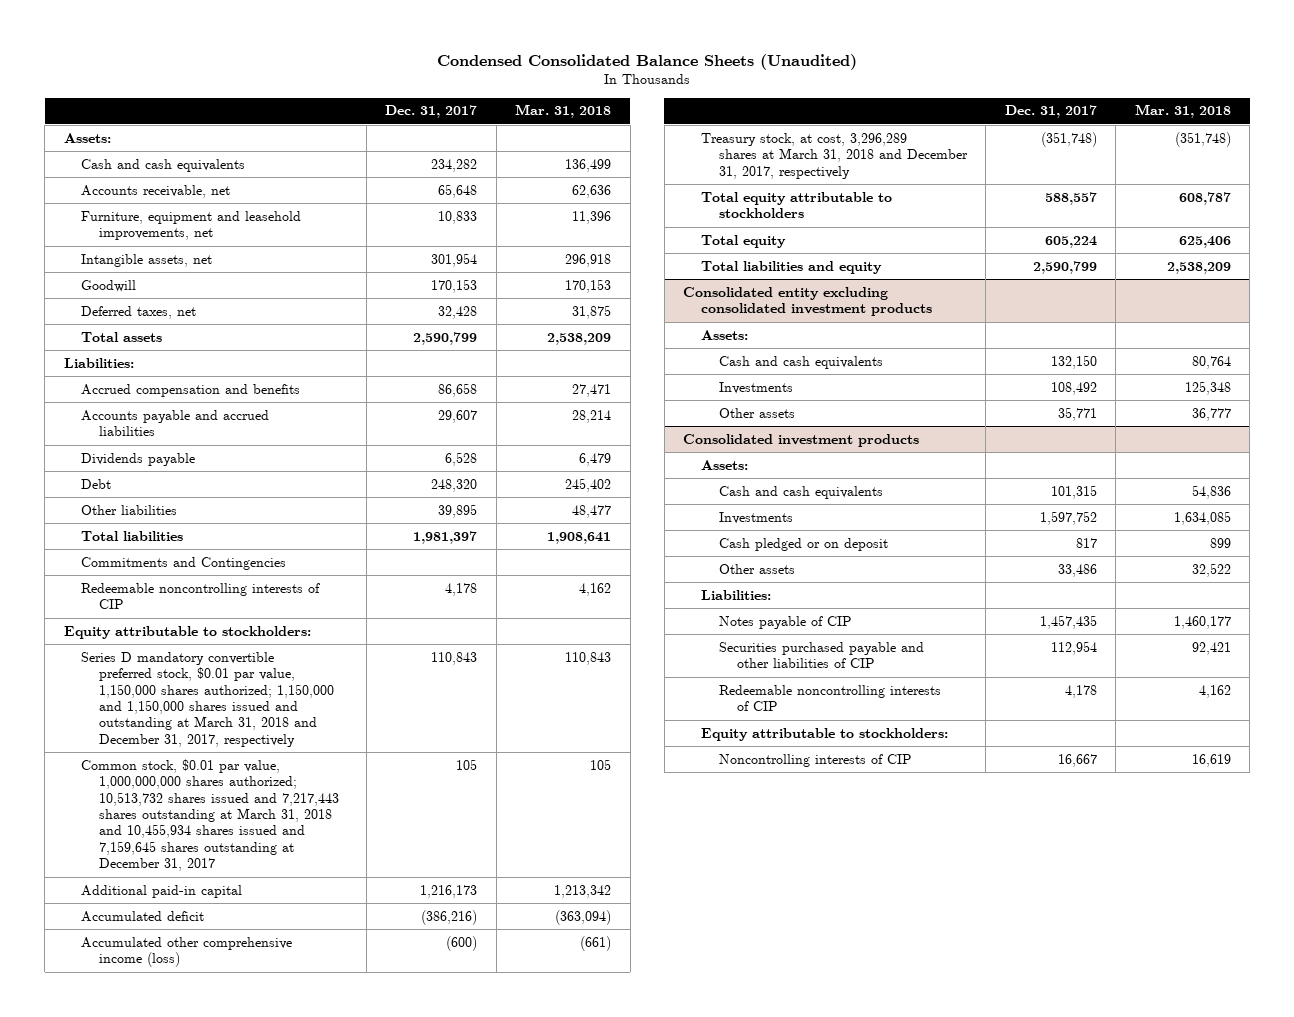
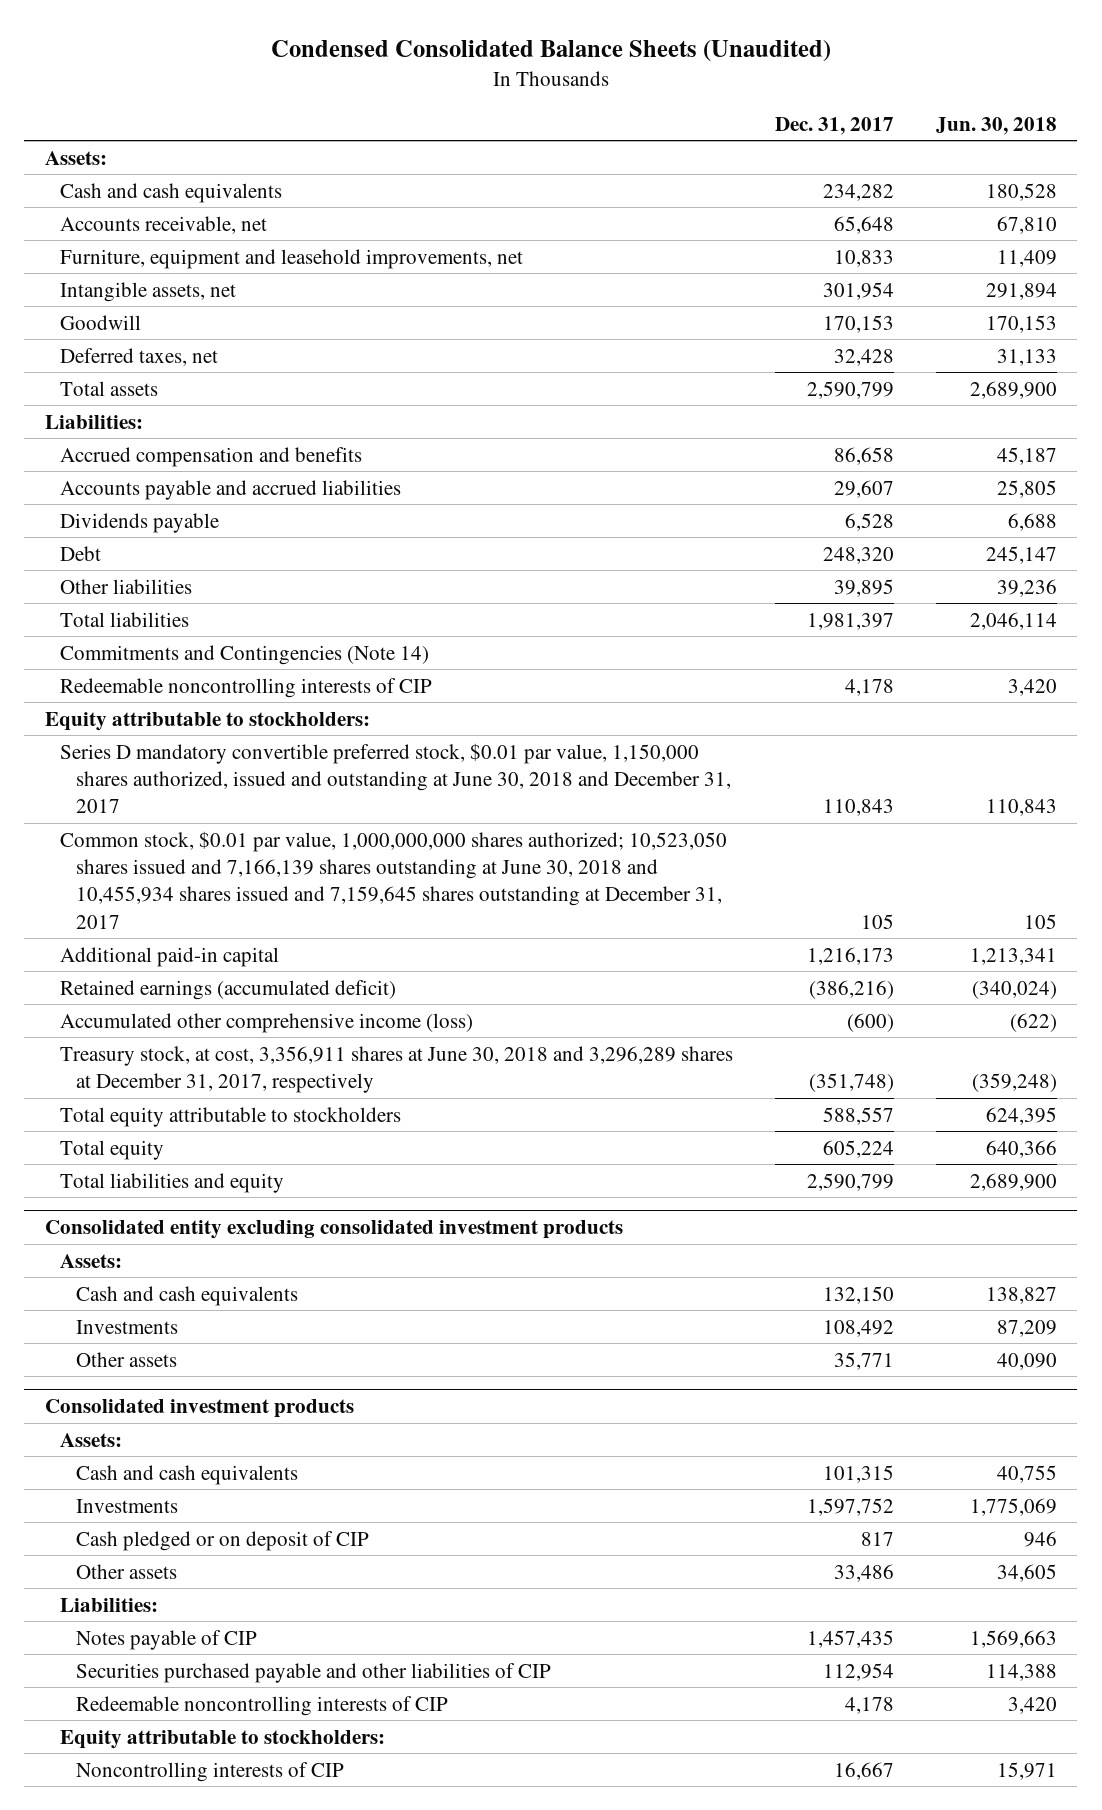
- | Dec. 31, 2017 | Mar. 31, 2018
+ | Dec. 31, 2017 | Jun. 30, 2018
- Commitments and Contingencies
+ Commitments and Contingencies (Note 14)
- Series D mandatory convertible preferred stock, $0.01 par value, 1,150,000 shares authorized; 1,150,000 and 1,150,000 shares issued and outstanding at March 31, 2018 and December 31, 2017, respectively | 110,843 | 110,843
- Common stock, $0.01 par value, 1,000,000,000 shares authorized; 10,513,732 shares issued and 7,217,443 shares outstanding at March 31, 2018 and 10,455,934 shares issued and 7,159,645 shares outstanding at December 31, 2017 | 105 | 105
+ Series D mandatory convertible preferred stock, $0.01 par value, 1,150,000 shares authorized, issued and outstanding at June 30, 2018 and December 31, 2017 | 110,843 | 110,843
+ Common stock, $0.01 par value, 1,000,000,000 shares authorized; 10,523,050 shares issued and 7,166,139 shares outstanding at June 30, 2018 and 10,455,934 shares issued and 7,159,645 shares outstanding at December 31, 2017 | 105 | 105
- Accumulated deficit | (386,216) | (363,094)
+ Retained earnings (accumulated deficit) | (386,216) | (340,024)
- Treasury stock, at cost, 3,296,289 shares at March 31, 2018 and December 31, 2017, respectively | (351,748) | (351,748)
+ Treasury stock, at cost, 3,356,911 shares at June 30, 2018 and 3,296,289 shares at December 31, 2017, respectively | (351,748) | (359,248)
@ Consolidated investment products
- Cash pledged or on deposit | 817 | 899
+ Cash pledged or on deposit of CIP | 817 | 946

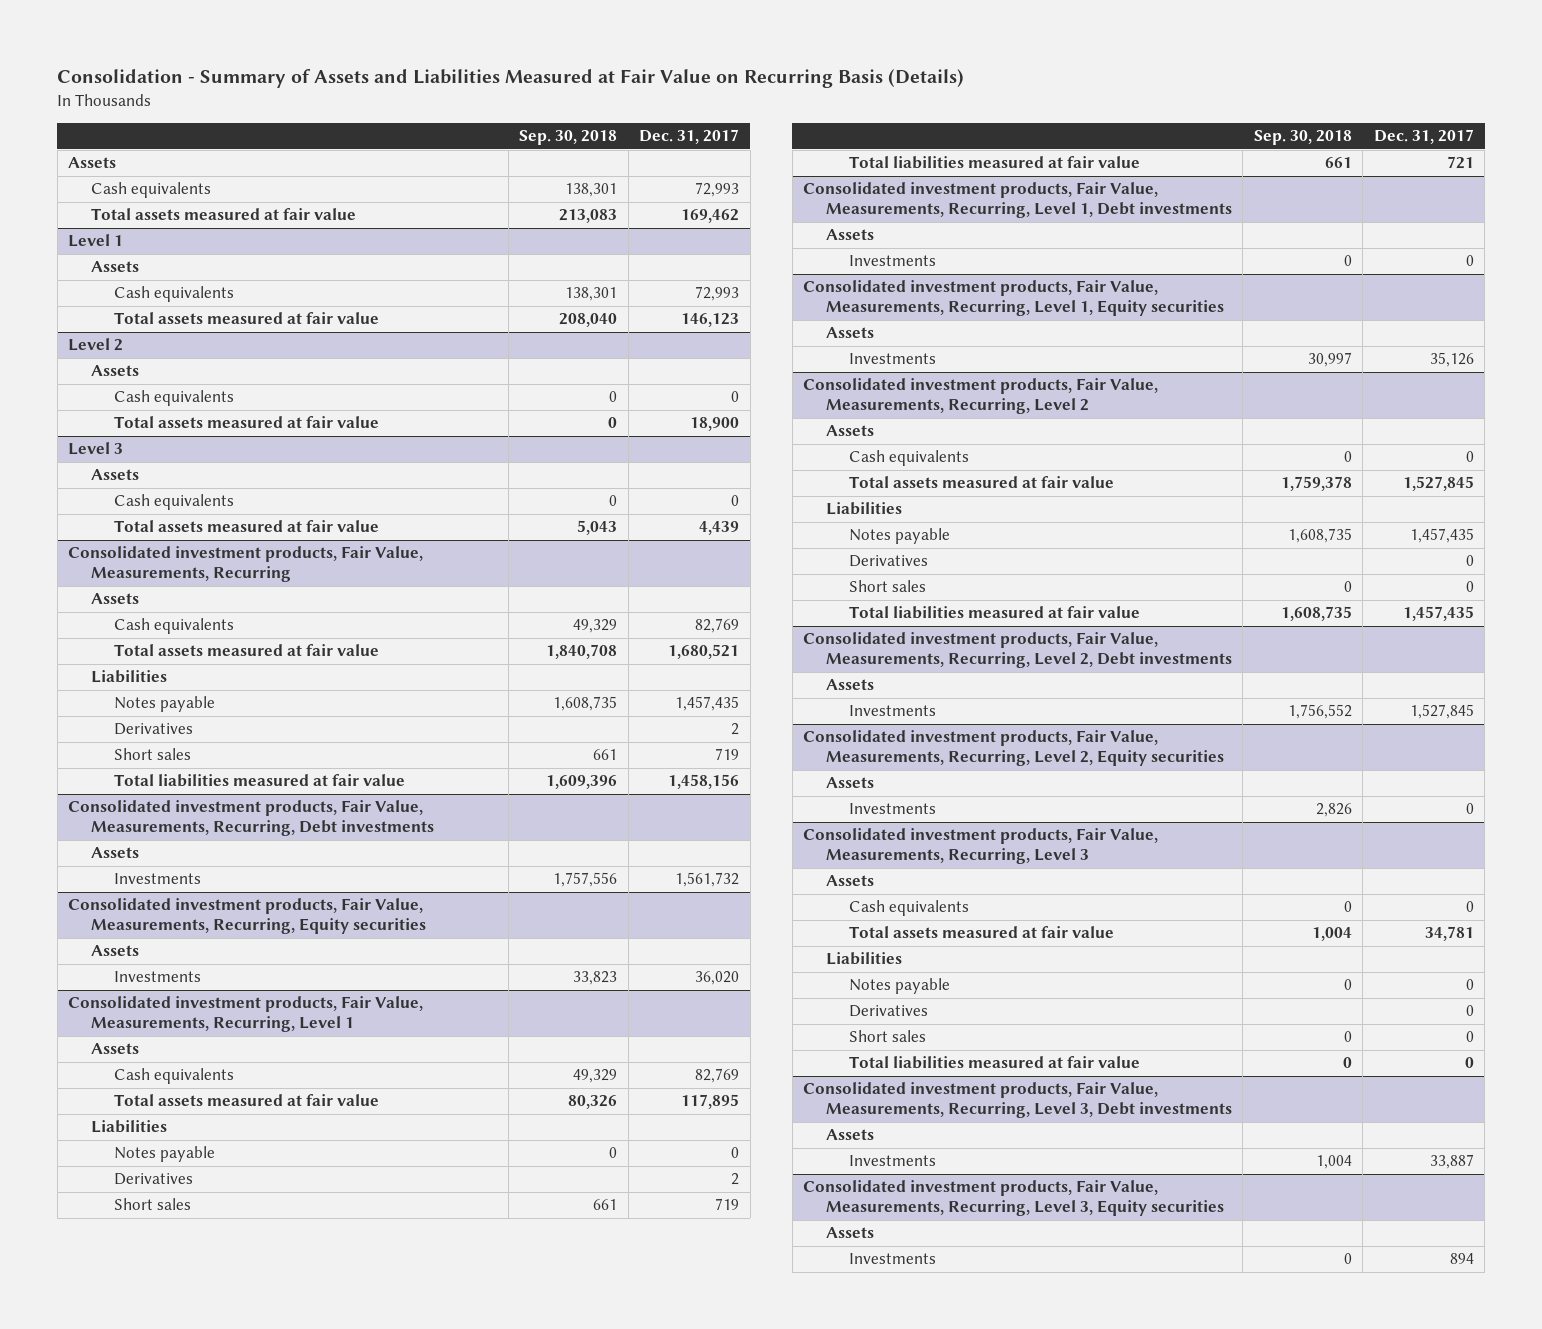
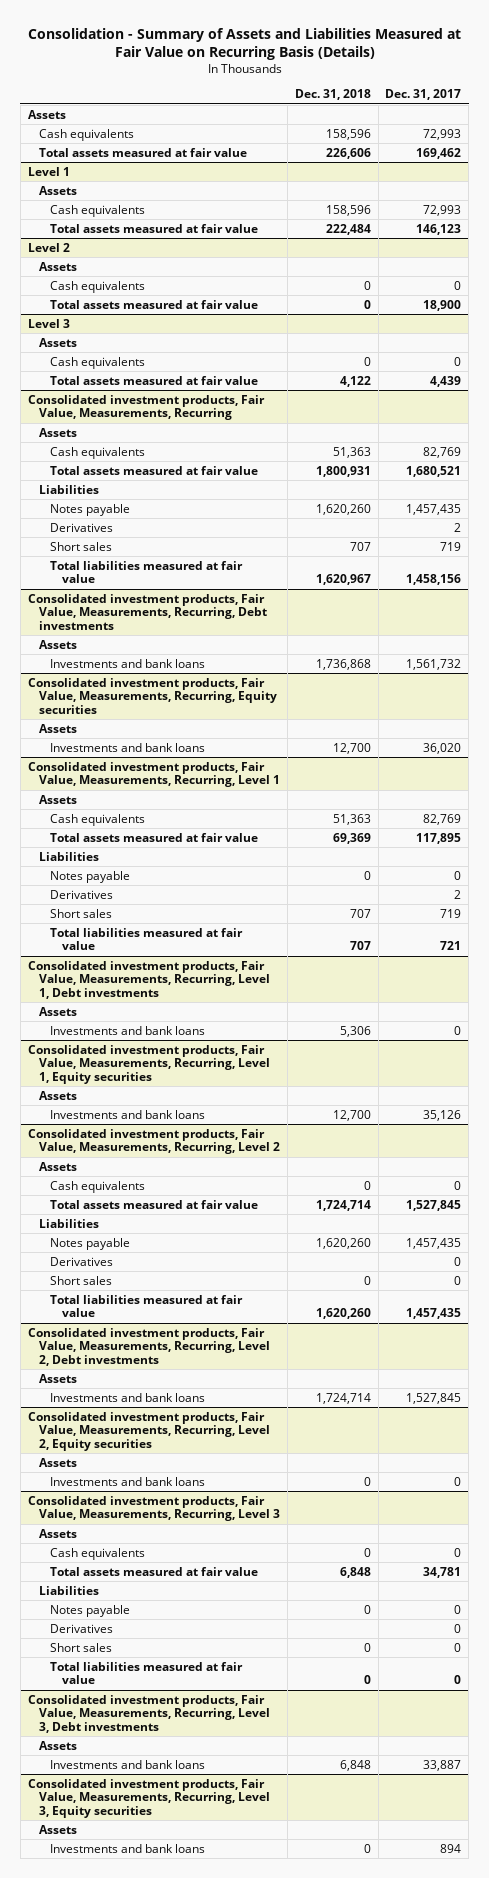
- | Sep. 30, 2018 | Dec. 31, 2017
+ | Dec. 31, 2018 | Dec. 31, 2017
@ Consolidated investment products, Fair Value, Measurements, Recurring, Debt investments
- Investments | 1,757,556 | 1,561,732
+ Investments and bank loans | 1,736,868 | 1,561,732
@ Consolidated investment products, Fair Value, Measurements, Recurring, Equity securities
- Investments | 33,823 | 36,020
+ Investments and bank loans | 12,700 | 36,020
@ Consolidated investment products, Fair Value, Measurements, Recurring, Level 1, Debt investments
- Investments | 0 | 0
+ Investments and bank loans | 5,306 | 0
@ Consolidated investment products, Fair Value, Measurements, Recurring, Level 1, Equity securities
- Investments | 30,997 | 35,126
+ Investments and bank loans | 12,700 | 35,126
@ Consolidated investment products, Fair Value, Measurements, Recurring, Level 2, Debt investments
- Investments | 1,756,552 | 1,527,845
+ Investments and bank loans | 1,724,714 | 1,527,845
@ Consolidated investment products, Fair Value, Measurements, Recurring, Level 2, Equity securities
- Investments | 2,826 | 0
+ Investments and bank loans | 0 | 0
@ Consolidated investment products, Fair Value, Measurements, Recurring, Level 3, Debt investments
- Investments | 1,004 | 33,887
+ Investments and bank loans | 6,848 | 33,887
@ Consolidated investment products, Fair Value, Measurements, Recurring, Level 3, Equity securities
- Investments | 0 | 894
+ Investments and bank loans | 0 | 894

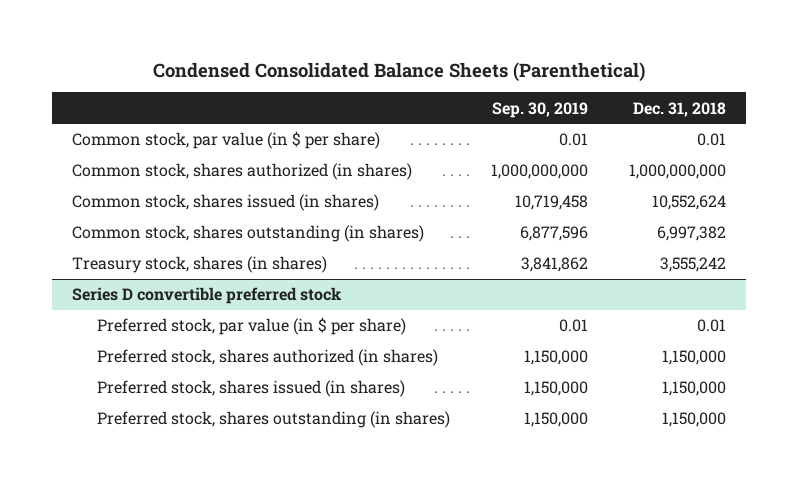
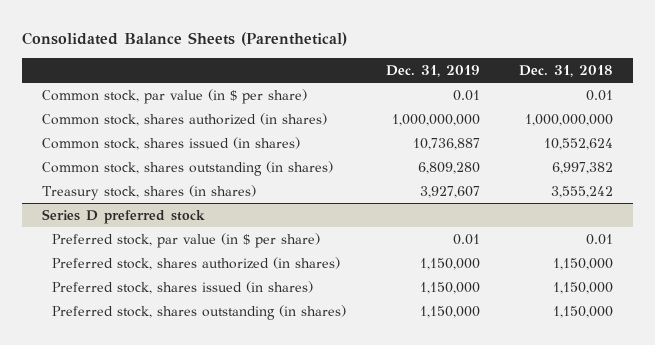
- Condensed Consolidated Balance Sheets (Parenthetical)
+ Consolidated Balance Sheets (Parenthetical)
- | Sep. 30, 2019 | Dec. 31, 2018
+ | Dec. 31, 2019 | Dec. 31, 2018
- Series D convertible preferred stock
+ Series D preferred stock

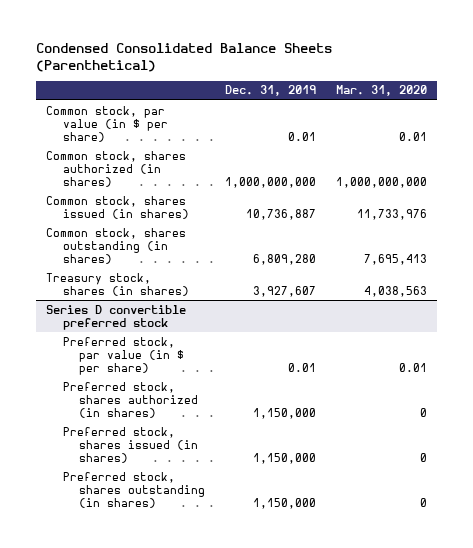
- Consolidated Balance Sheets (Parenthetical)
+ Condensed Consolidated Balance Sheets (Parenthetical)
- | Dec. 31, 2019 | Dec. 31, 2018
+ | Dec. 31, 2019 | Mar. 31, 2020
- Series D preferred stock
+ Series D convertible preferred stock

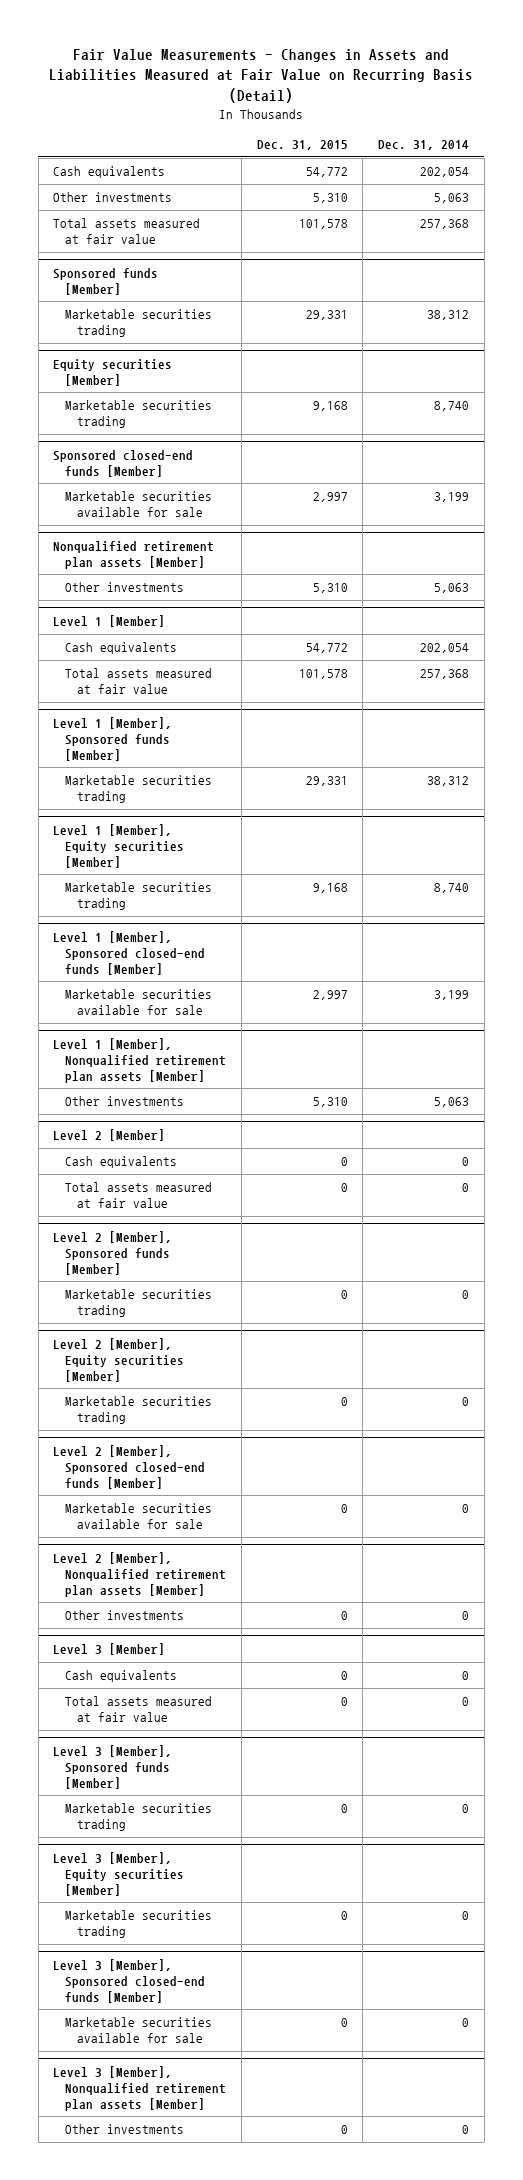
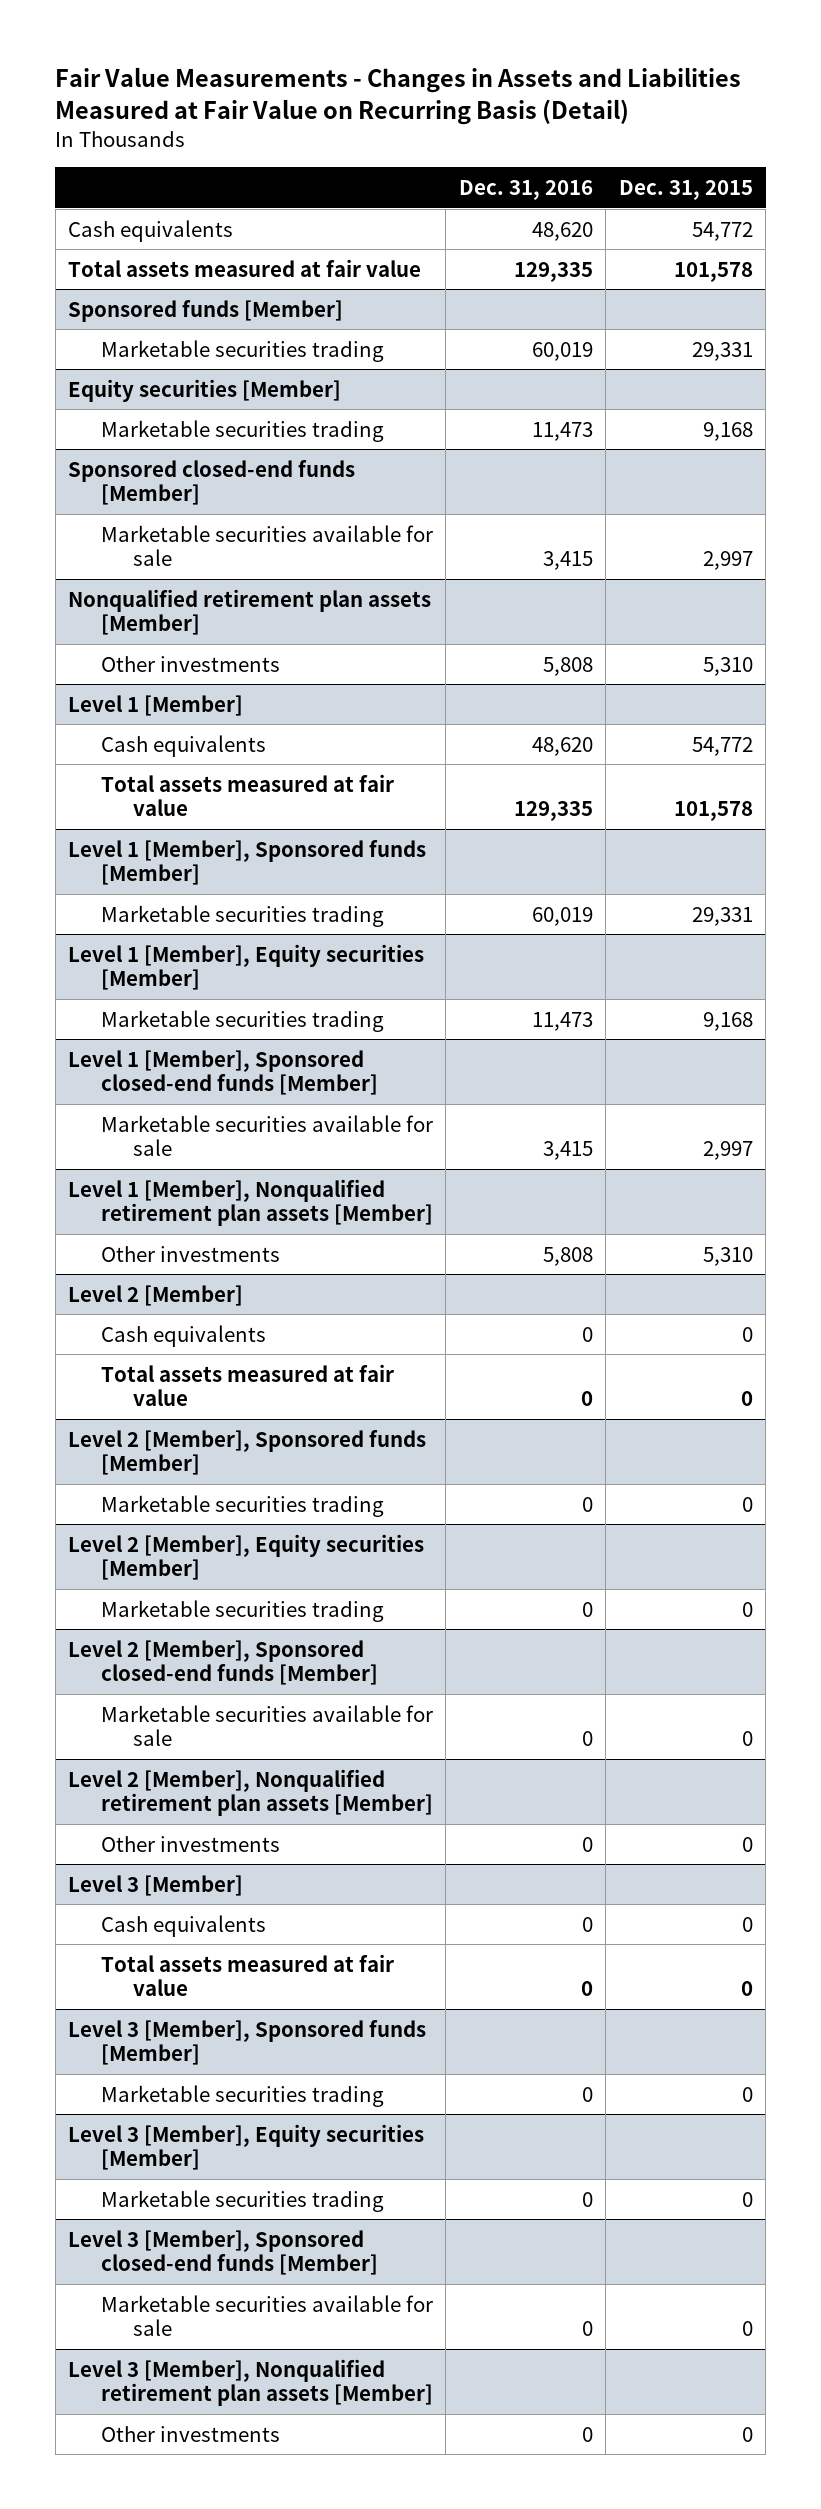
- | Dec. 31, 2015 | Dec. 31, 2014
+ | Dec. 31, 2016 | Dec. 31, 2015
- Other investments | 5,310 | 5,063

